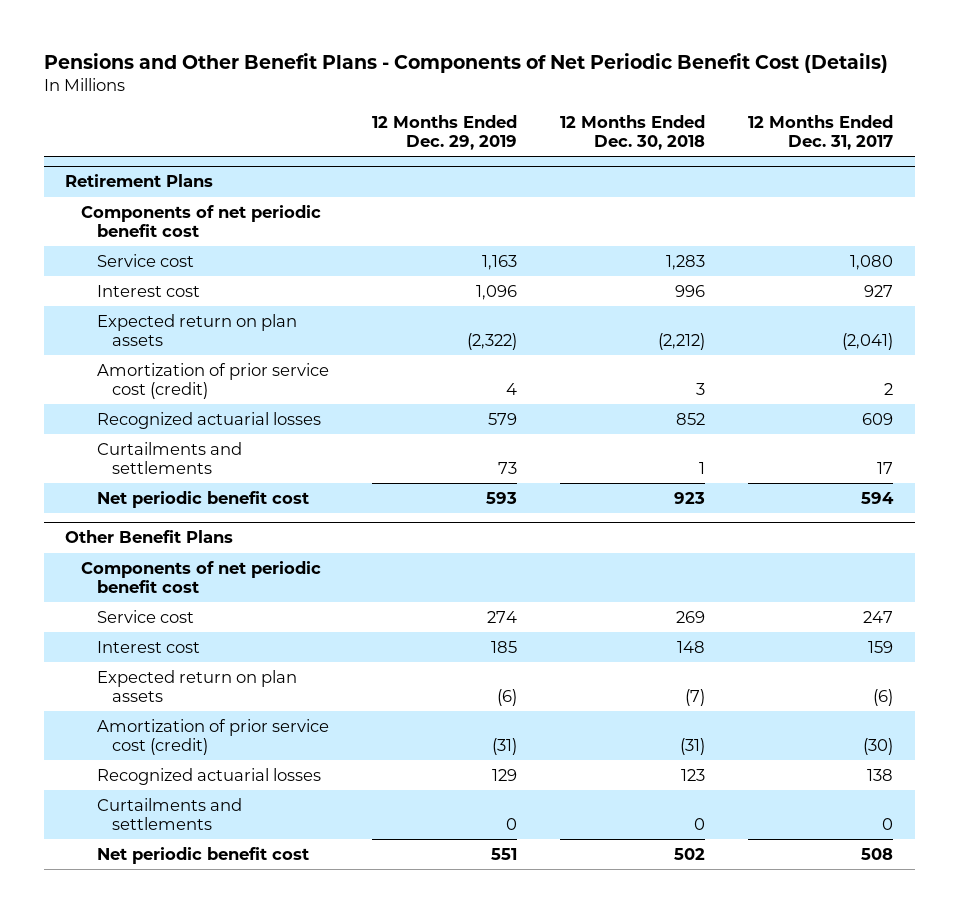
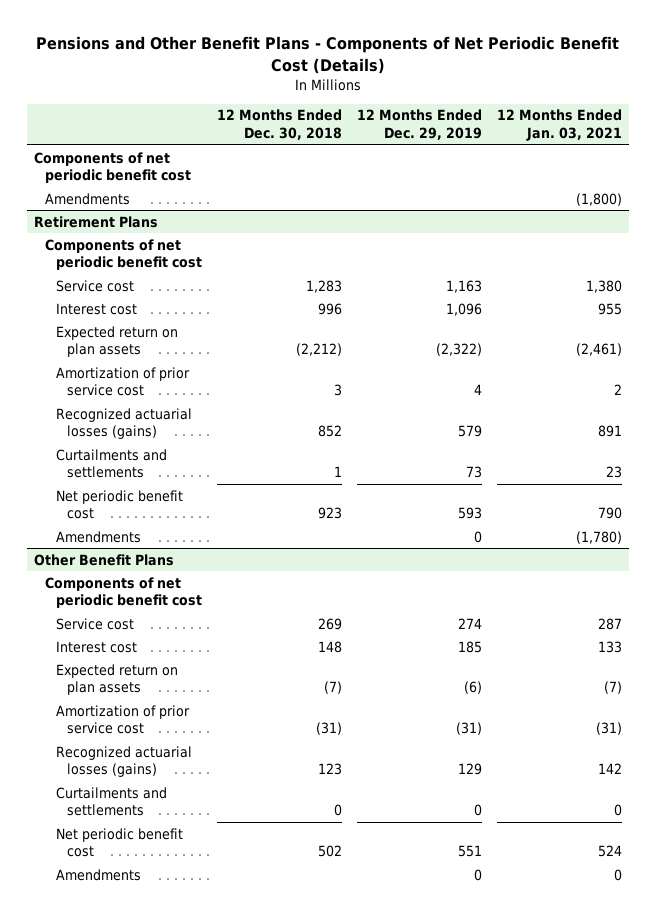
- | 12 Months Ended Dec. 29, 2019 | 12 Months Ended Dec. 30, 2018 | 12 Months Ended Dec. 31, 2017
+ | 12 Months Ended Dec. 30, 2018 | 12 Months Ended Dec. 29, 2019 | 12 Months Ended Jan. 03, 2021
+ Components of net periodic benefit cost
+ Amendments | | | (1,800)
@ Retirement Plans
- Amortization of prior service cost (credit) | 4 | 3 | 2
- Recognized actuarial losses | 579 | 852 | 609
+ Amortization of prior service cost | 3 | 4 | 2
+ Recognized actuarial losses (gains) | 852 | 579 | 891
+ Amendments | | 0 | (1,780)
@ Other Benefit Plans
- Amortization of prior service cost (credit) | (31) | (31) | (30)
- Recognized actuarial losses | 129 | 123 | 138
+ Amortization of prior service cost | (31) | (31) | (31)
+ Recognized actuarial losses (gains) | 123 | 129 | 142
+ Amendments | | 0 | 0

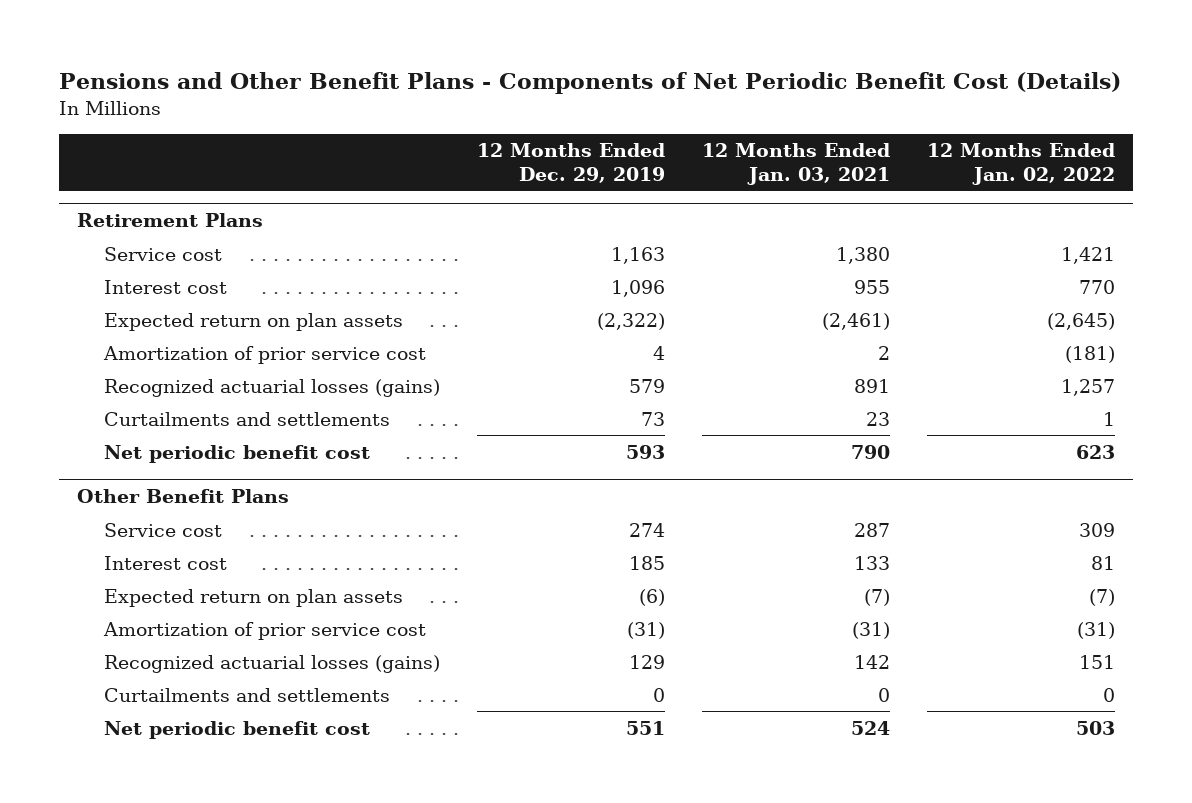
- | 12 Months Ended Dec. 30, 2018 | 12 Months Ended Dec. 29, 2019 | 12 Months Ended Jan. 03, 2021
+ | 12 Months Ended Dec. 29, 2019 | 12 Months Ended Jan. 03, 2021 | 12 Months Ended Jan. 02, 2022
- Components of net periodic benefit cost
- Amendments | | | (1,800)
@ Retirement Plans
- Components of net periodic benefit cost
- Amendments | | 0 | (1,780)
@ Other Benefit Plans
- Components of net periodic benefit cost
- Amendments | | 0 | 0

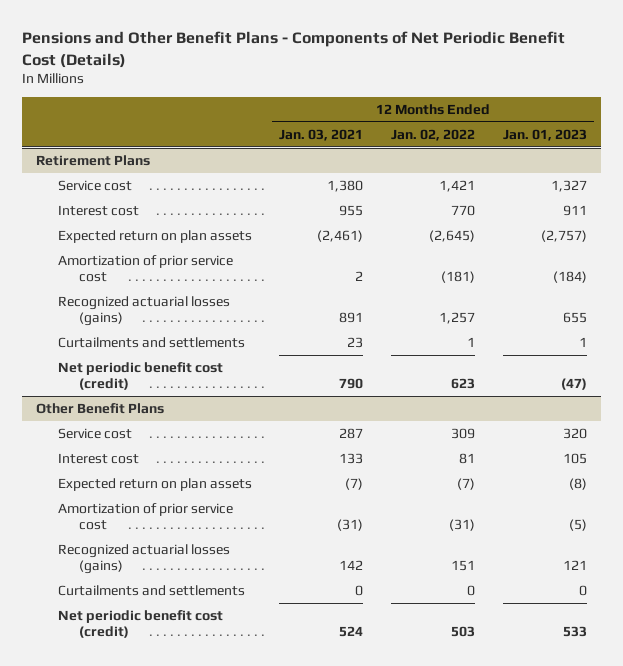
- | 12 Months Ended Dec. 29, 2019 | 12 Months Ended Jan. 03, 2021 | 12 Months Ended Jan. 02, 2022
+ | 12 Months Ended Jan. 03, 2021 | 12 Months Ended Jan. 02, 2022 | 12 Months Ended Jan. 01, 2023
@ Retirement Plans
- Net periodic benefit cost | 593 | 790 | 623
+ Net periodic benefit cost (credit) | 790 | 623 | (47)
@ Other Benefit Plans
- Net periodic benefit cost | 551 | 524 | 503
+ Net periodic benefit cost (credit) | 524 | 503 | 533

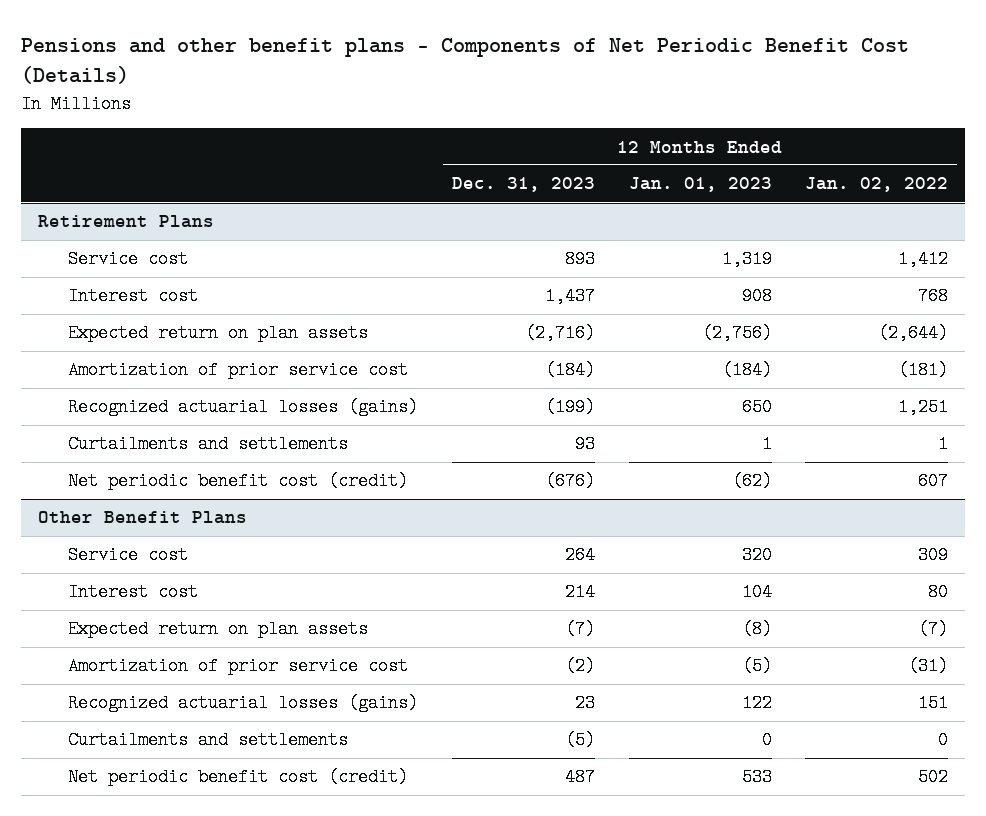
- Pensions and Other Benefit Plans - Components of Net Periodic Benefit Cost (Details)
+ Pensions and other benefit plans - Components of Net Periodic Benefit Cost (Details)
- | 12 Months Ended Jan. 03, 2021 | 12 Months Ended Jan. 02, 2022 | 12 Months Ended Jan. 01, 2023
+ | 12 Months Ended Dec. 31, 2023 | 12 Months Ended Jan. 01, 2023 | 12 Months Ended Jan. 02, 2022
@ Retirement Plans
- Service cost | 1,380 | 1,421 | 1,327
- Interest cost | 955 | 770 | 911
- Expected return on plan assets | (2,461) | (2,645) | (2,757)
+ Service cost | 893 | 1,319 | 1,412
+ Interest cost | 1,437 | 908 | 768
+ Expected return on plan assets | (2,716) | (2,756) | (2,644)
- Recognized actuarial losses (gains) | 891 | 1,257 | 655
+ Recognized actuarial losses (gains) | (199) | 650 | 1,251
- Net periodic benefit cost (credit) | 790 | 623 | (47)
+ Net periodic benefit cost (credit) | (676) | (62) | 607
@ Other Benefit Plans
- Interest cost | 133 | 81 | 105
+ Interest cost | 214 | 104 | 80
- Recognized actuarial losses (gains) | 142 | 151 | 121
+ Recognized actuarial losses (gains) | 23 | 122 | 151
- Net periodic benefit cost (credit) | 524 | 503 | 533
+ Net periodic benefit cost (credit) | 487 | 533 | 502

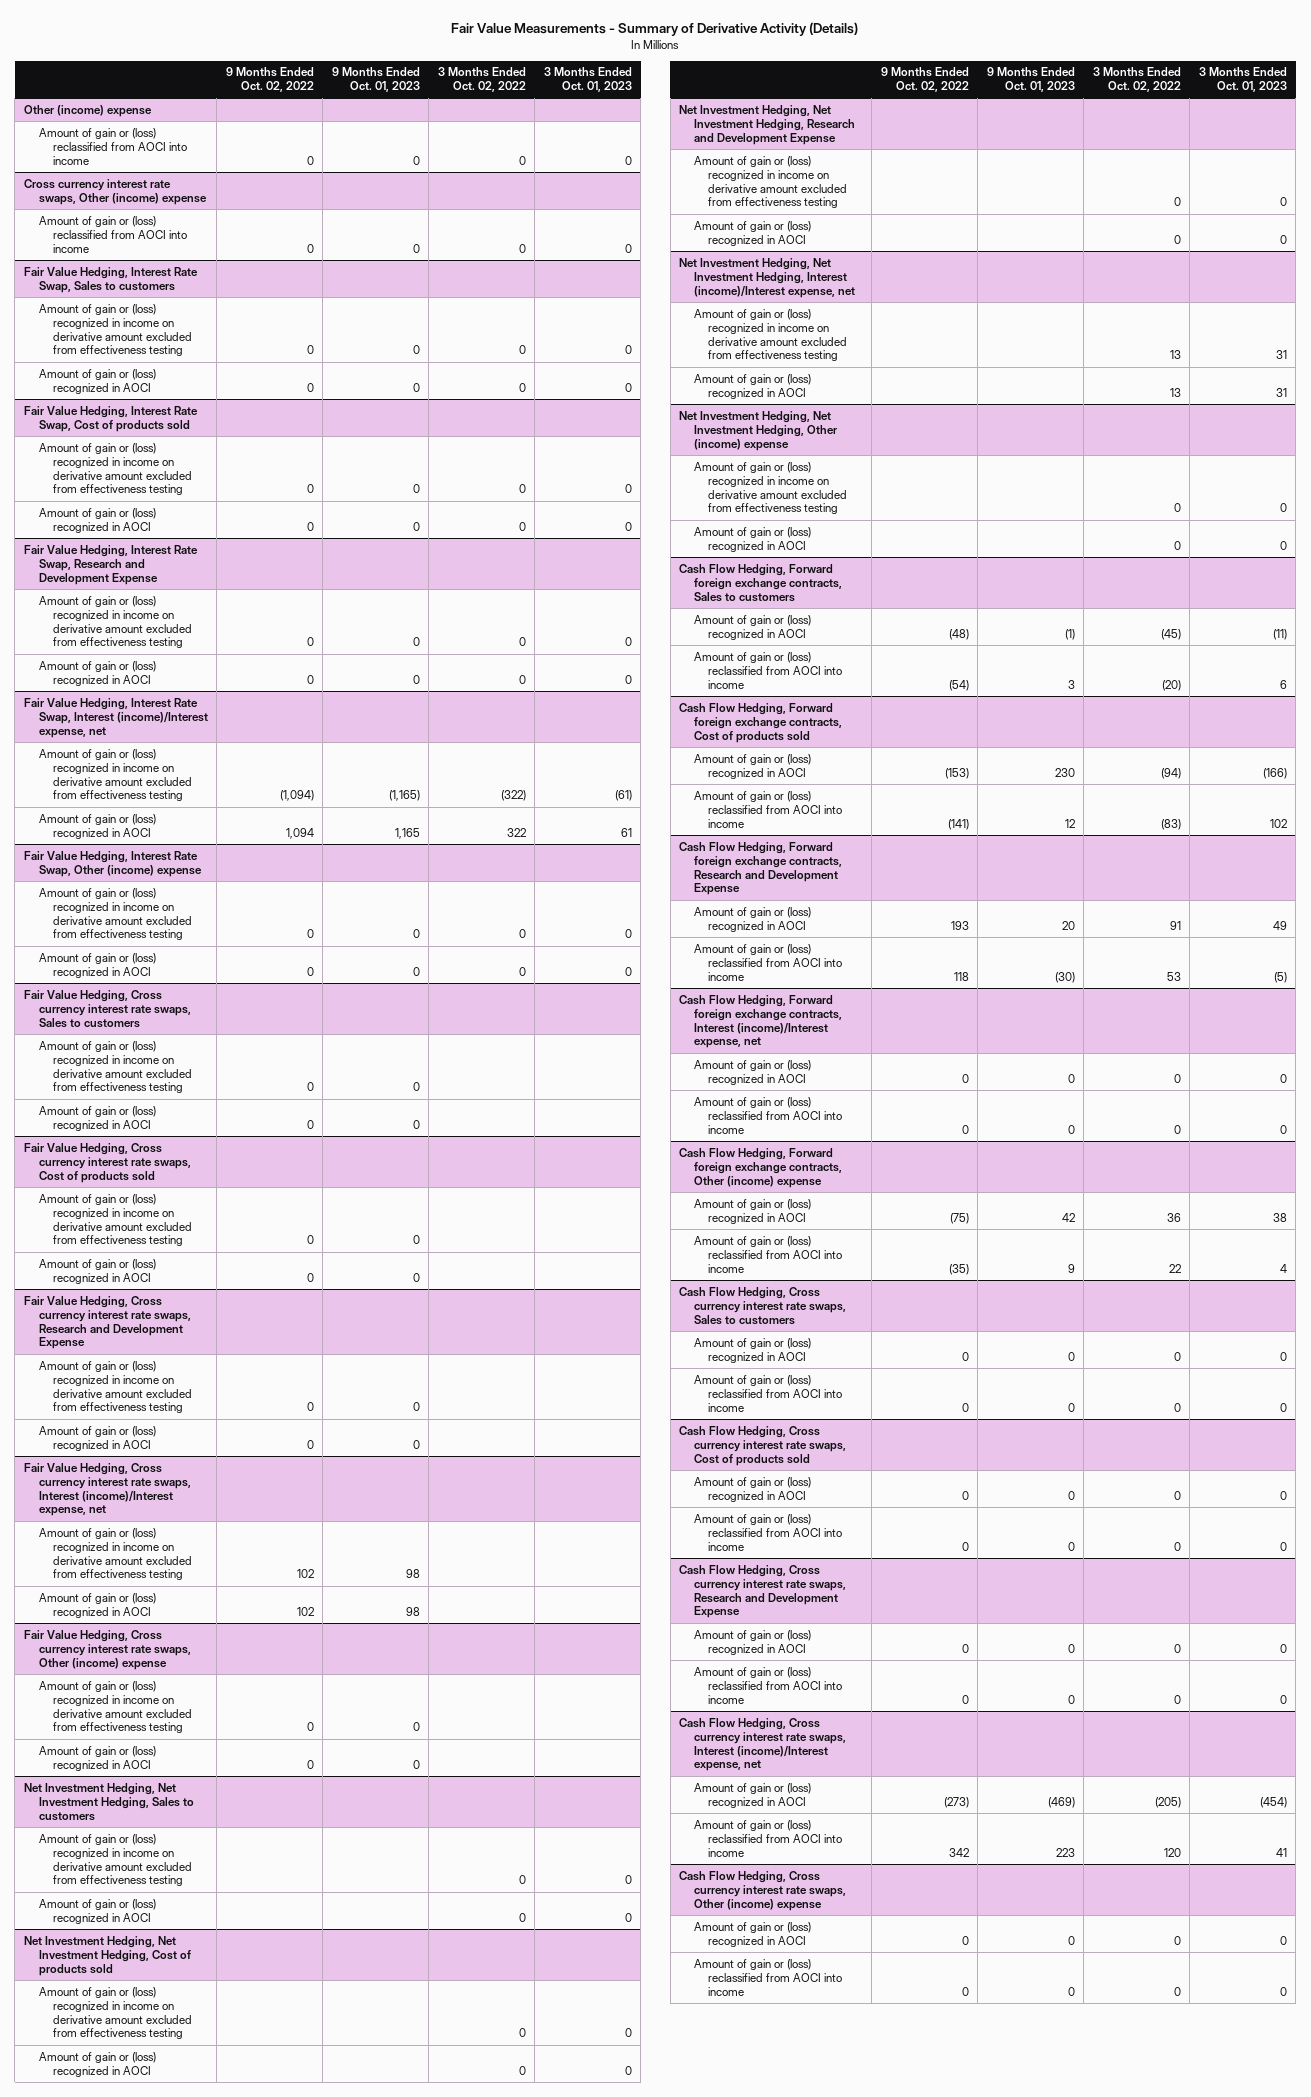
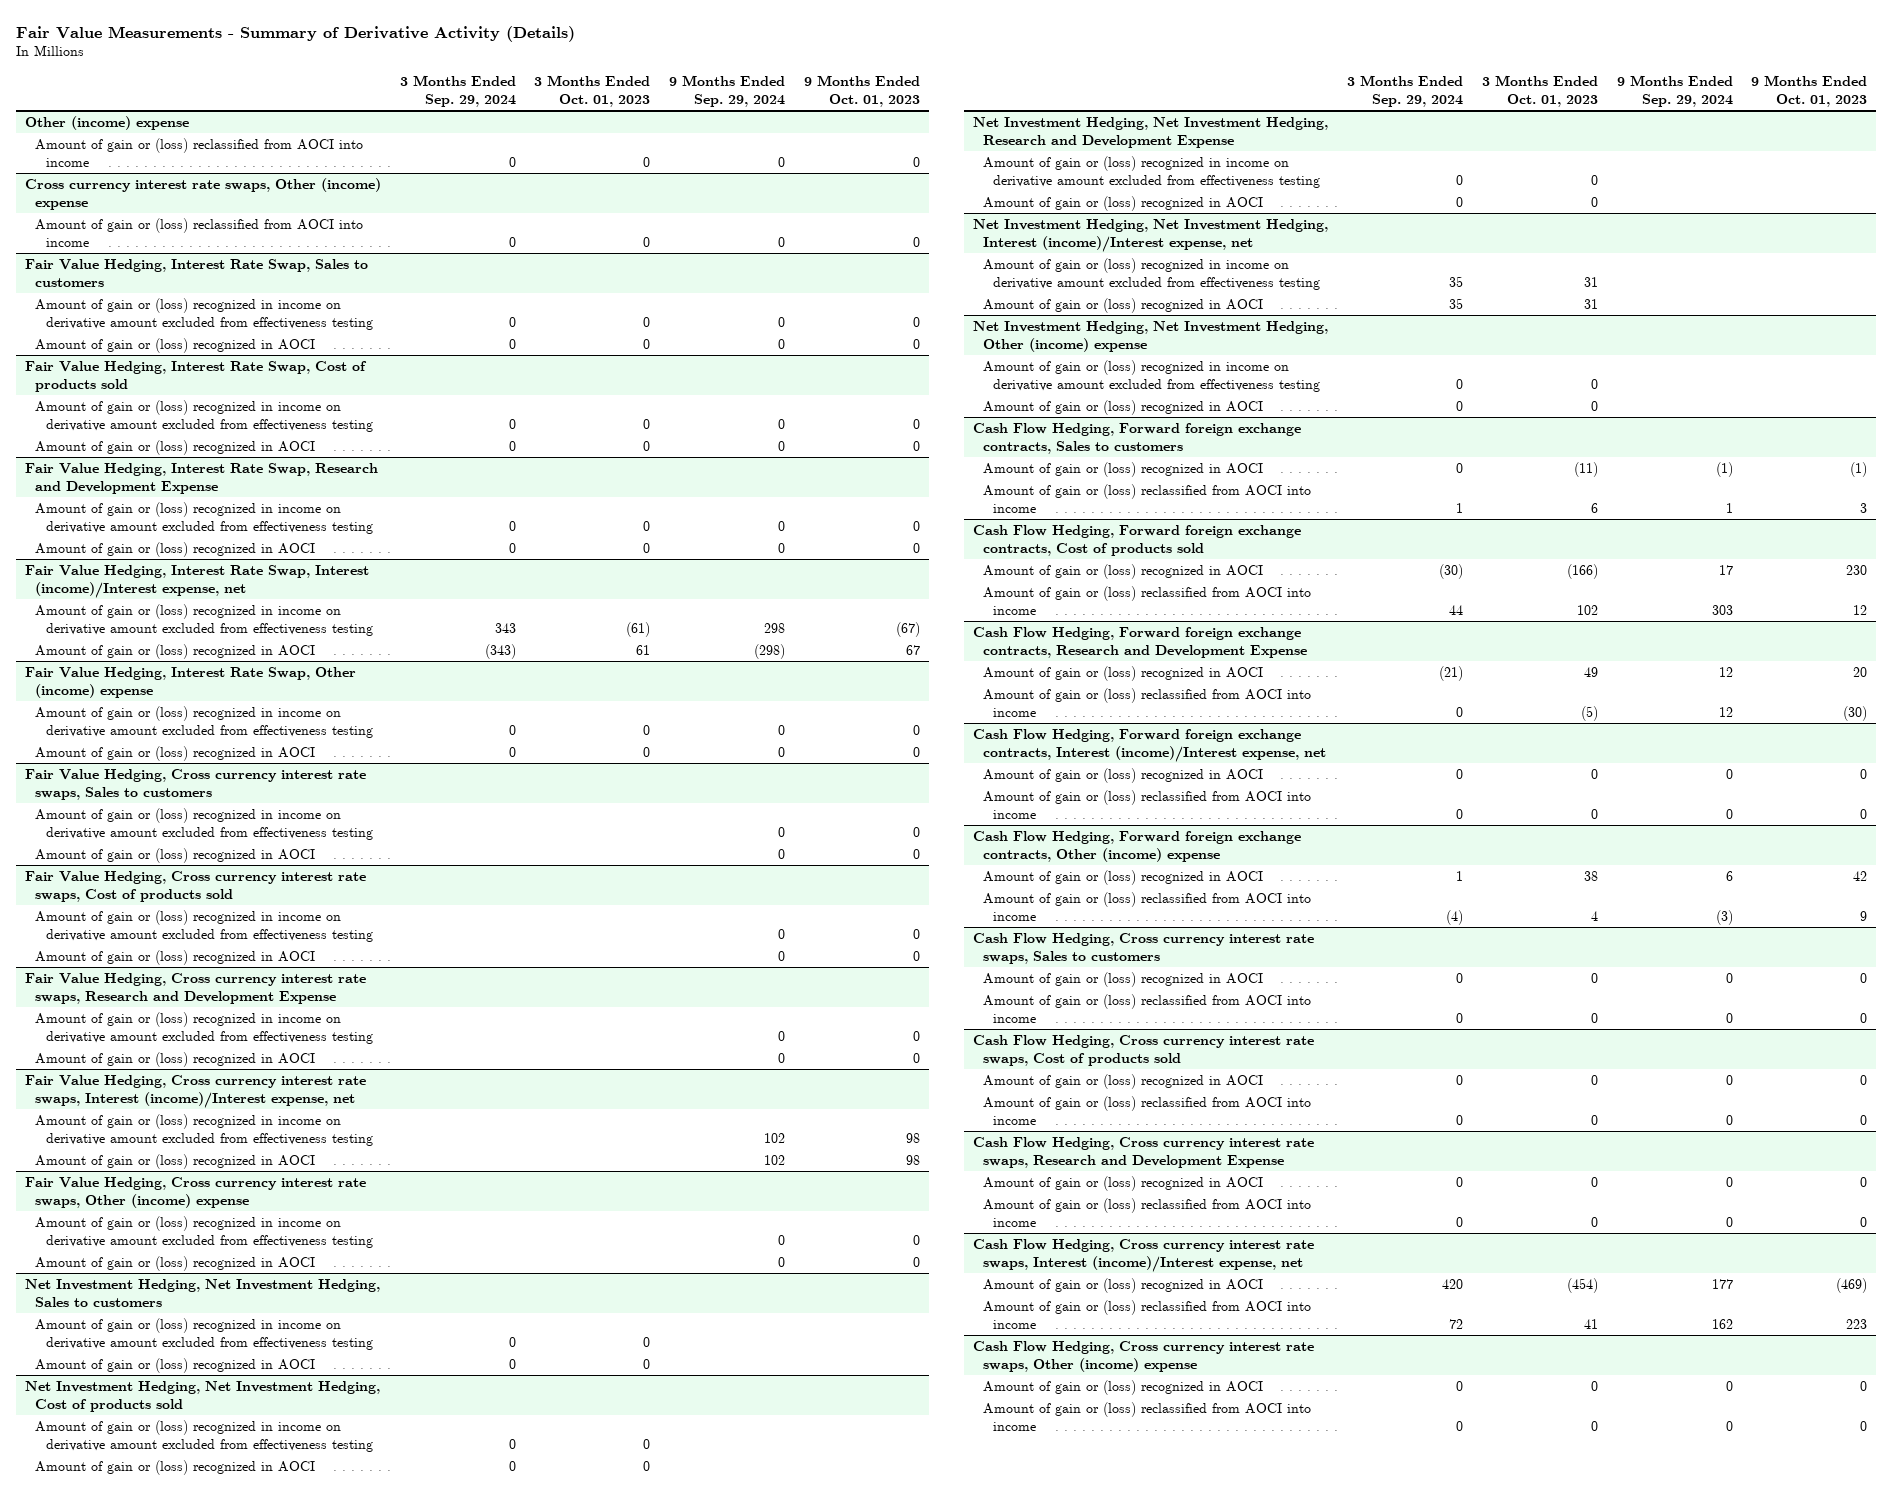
- | 9 Months Ended Oct. 02, 2022 | 9 Months Ended Oct. 01, 2023 | 3 Months Ended Oct. 02, 2022 | 3 Months Ended Oct. 01, 2023
+ | 3 Months Ended Sep. 29, 2024 | 3 Months Ended Oct. 01, 2023 | 9 Months Ended Sep. 29, 2024 | 9 Months Ended Oct. 01, 2023
@ Fair Value Hedging, Interest Rate Swap, Interest (income)/Interest expense, net
- Amount of gain or (loss) recognized in income on derivative amount excluded from effectiveness testing | (1,094) | (1,165) | (322) | (61)
- Amount of gain or (loss) recognized in AOCI | 1,094 | 1,165 | 322 | 61
+ Amount of gain or (loss) recognized in income on derivative amount excluded from effectiveness testing | 343 | (61) | 298 | (67)
+ Amount of gain or (loss) recognized in AOCI | (343) | 61 | (298) | 67

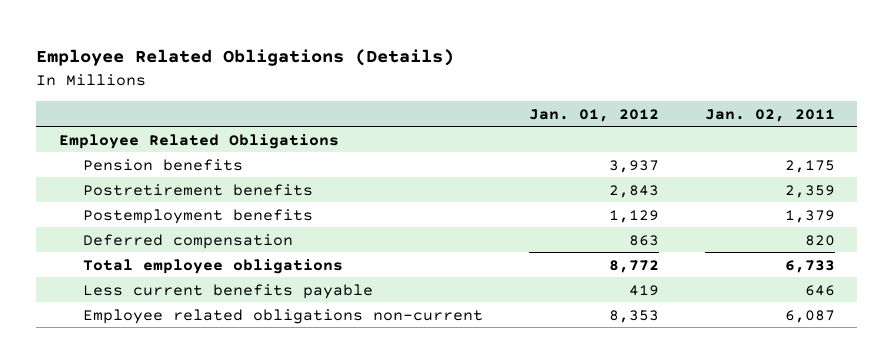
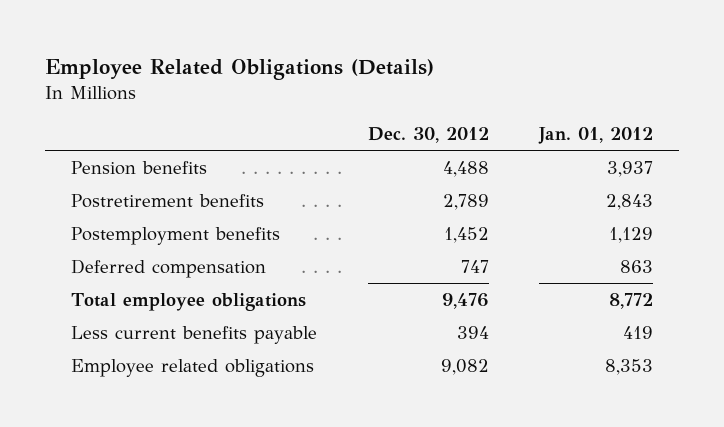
- | Jan. 01, 2012 | Jan. 02, 2011
+ | Dec. 30, 2012 | Jan. 01, 2012
- Employee Related Obligations
- Employee related obligations non-current | 8,353 | 6,087
+ Employee related obligations | 9,082 | 8,353

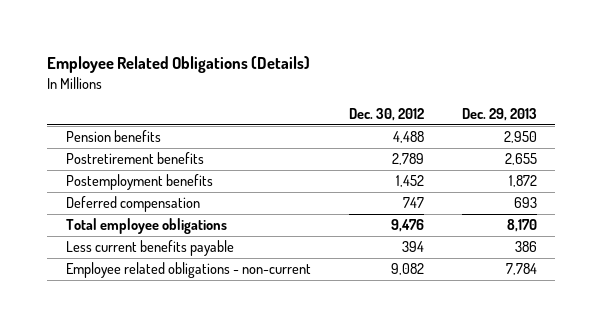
- | Dec. 30, 2012 | Jan. 01, 2012
+ | Dec. 30, 2012 | Dec. 29, 2013
- Employee related obligations | 9,082 | 8,353
+ Employee related obligations - non-current | 9,082 | 7,784

